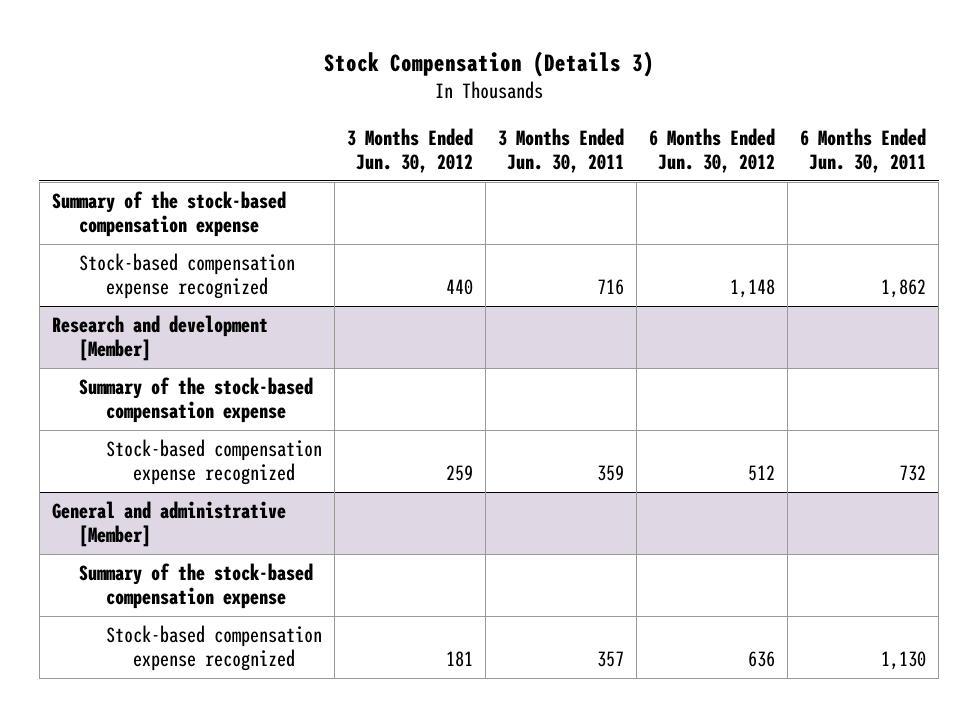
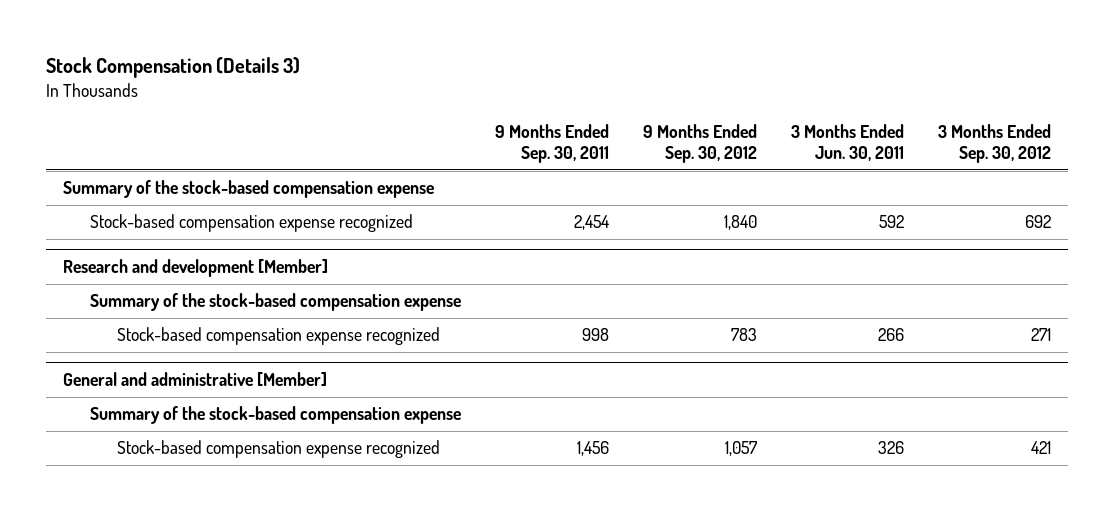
- | 3 Months Ended Jun. 30, 2012 | 3 Months Ended Jun. 30, 2011 | 6 Months Ended Jun. 30, 2012 | 6 Months Ended Jun. 30, 2011
+ | 9 Months Ended Sep. 30, 2011 | 9 Months Ended Sep. 30, 2012 | 3 Months Ended Jun. 30, 2011 | 3 Months Ended Sep. 30, 2012
- Stock-based compensation expense recognized | 440 | 716 | 1,148 | 1,862
+ Stock-based compensation expense recognized | 2,454 | 1,840 | 592 | 692
@ Research and development [Member]
- Stock-based compensation expense recognized | 259 | 359 | 512 | 732
+ Stock-based compensation expense recognized | 998 | 783 | 266 | 271
@ General and administrative [Member]
- Stock-based compensation expense recognized | 181 | 357 | 636 | 1,130
+ Stock-based compensation expense recognized | 1,456 | 1,057 | 326 | 421

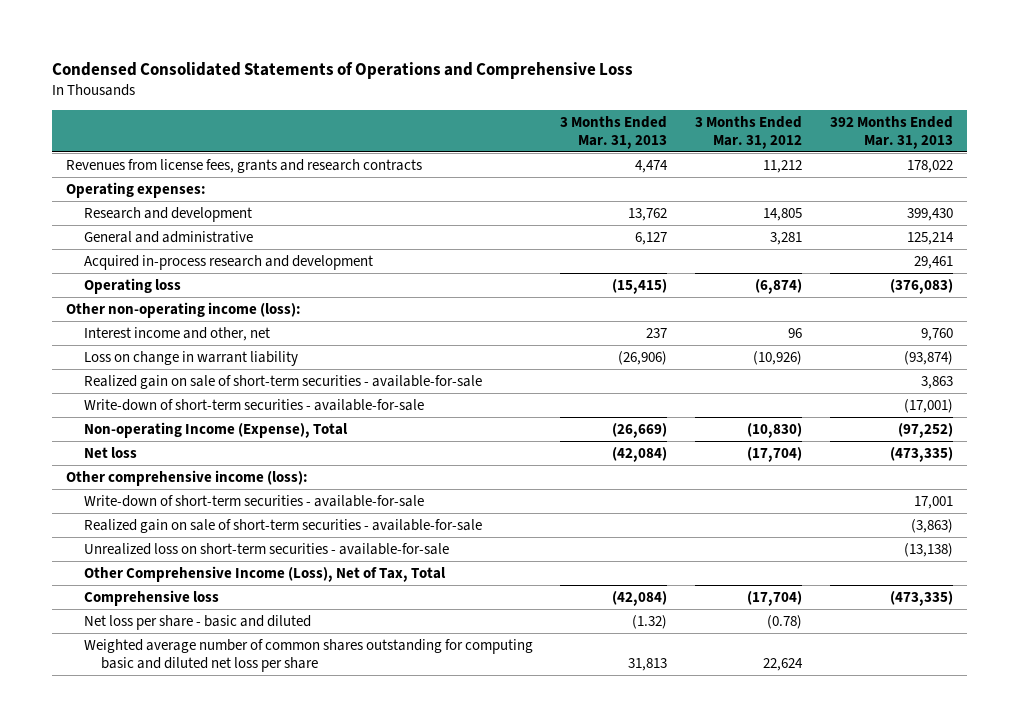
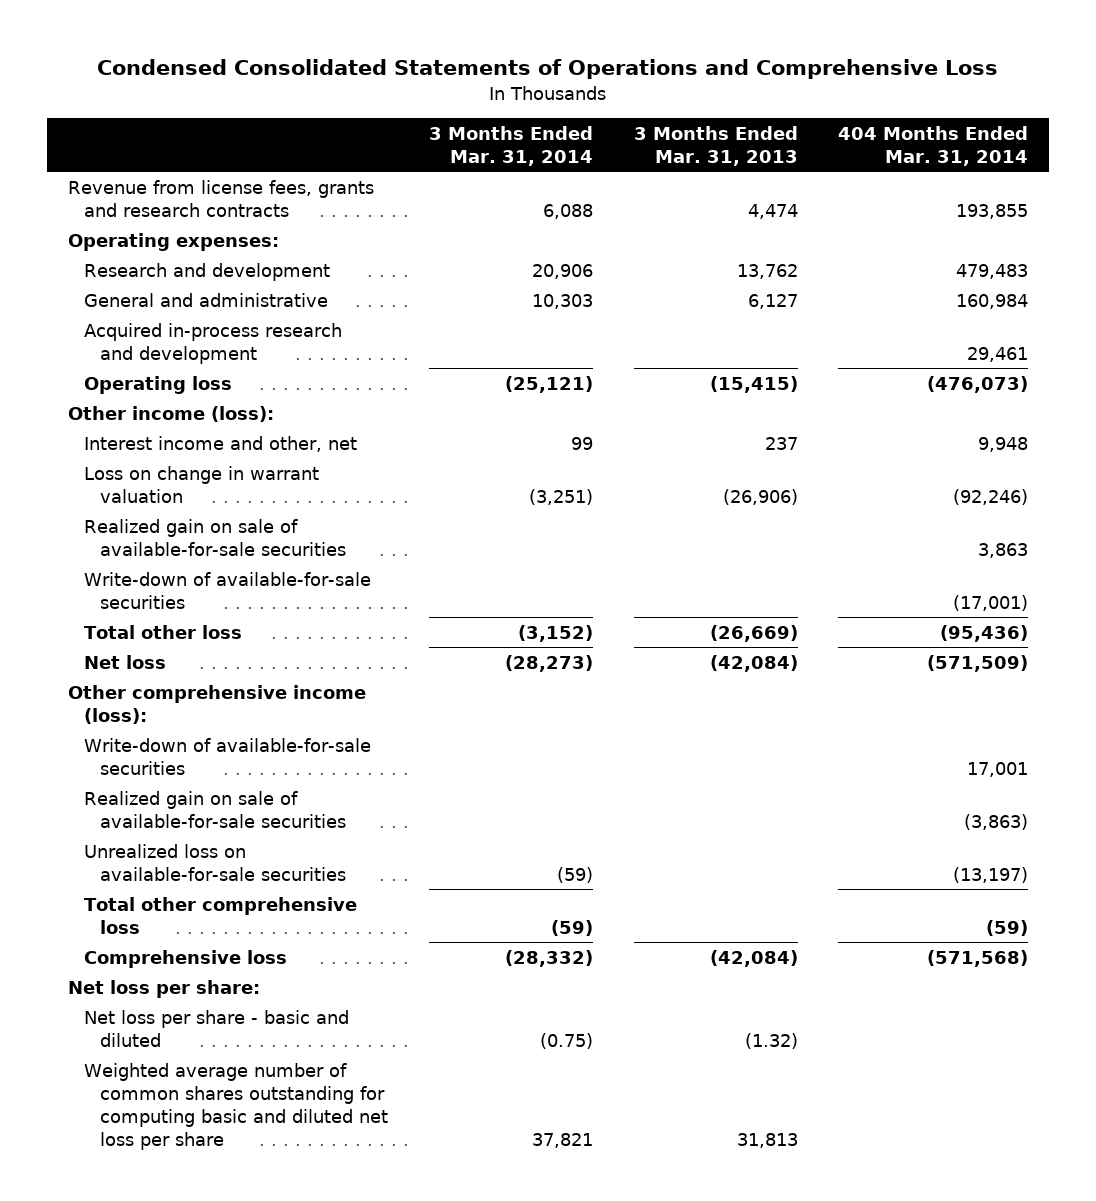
- | 3 Months Ended Mar. 31, 2013 | 3 Months Ended Mar. 31, 2012 | 392 Months Ended Mar. 31, 2013
+ | 3 Months Ended Mar. 31, 2014 | 3 Months Ended Mar. 31, 2013 | 404 Months Ended Mar. 31, 2014
- Revenues from license fees, grants and research contracts | 4,474 | 11,212 | 178,022
+ Revenue from license fees, grants and research contracts | 6,088 | 4,474 | 193,855
- Other non-operating income (loss):
+ Other income (loss):
- Loss on change in warrant liability | (26,906) | (10,926) | (93,874)
- Realized gain on sale of short-term securities - available-for-sale | | | 3,863
- Write-down of short-term securities - available-for-sale | | | (17,001)
- Non-operating Income (Expense), Total | (26,669) | (10,830) | (97,252)
+ Loss on change in warrant valuation | (3,251) | (26,906) | (92,246)
+ Realized gain on sale of available-for-sale securities | | | 3,863
+ Write-down of available-for-sale securities | | | (17,001)
+ Total other loss | (3,152) | (26,669) | (95,436)
- Write-down of short-term securities - available-for-sale | | | 17,001
- Realized gain on sale of short-term securities - available-for-sale | | | (3,863)
- Unrealized loss on short-term securities - available-for-sale | | | (13,138)
- Other Comprehensive Income (Loss), Net of Tax, Total
+ Write-down of available-for-sale securities | | | 17,001
+ Realized gain on sale of available-for-sale securities | | | (3,863)
+ Unrealized loss on available-for-sale securities | (59) | | (13,197)
+ Total other comprehensive loss | (59) | | (59)
+ Net loss per share:

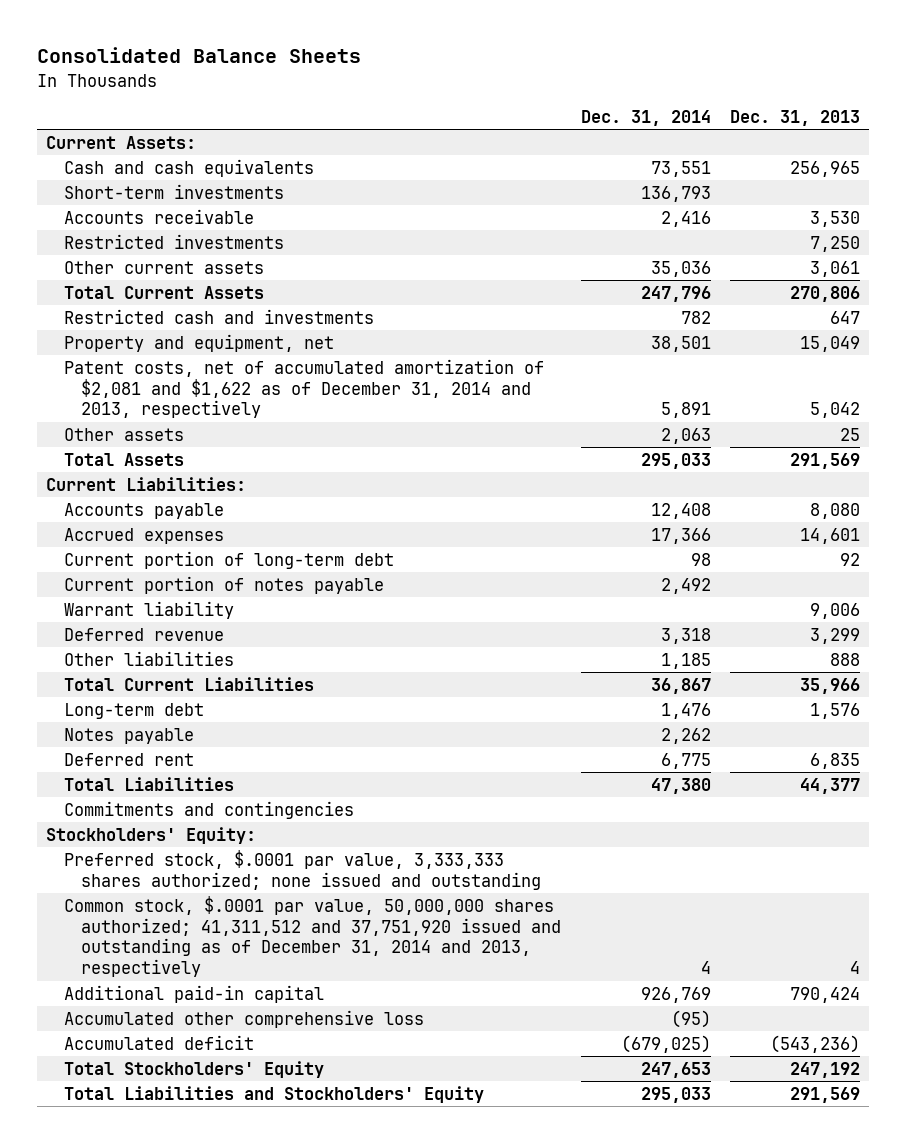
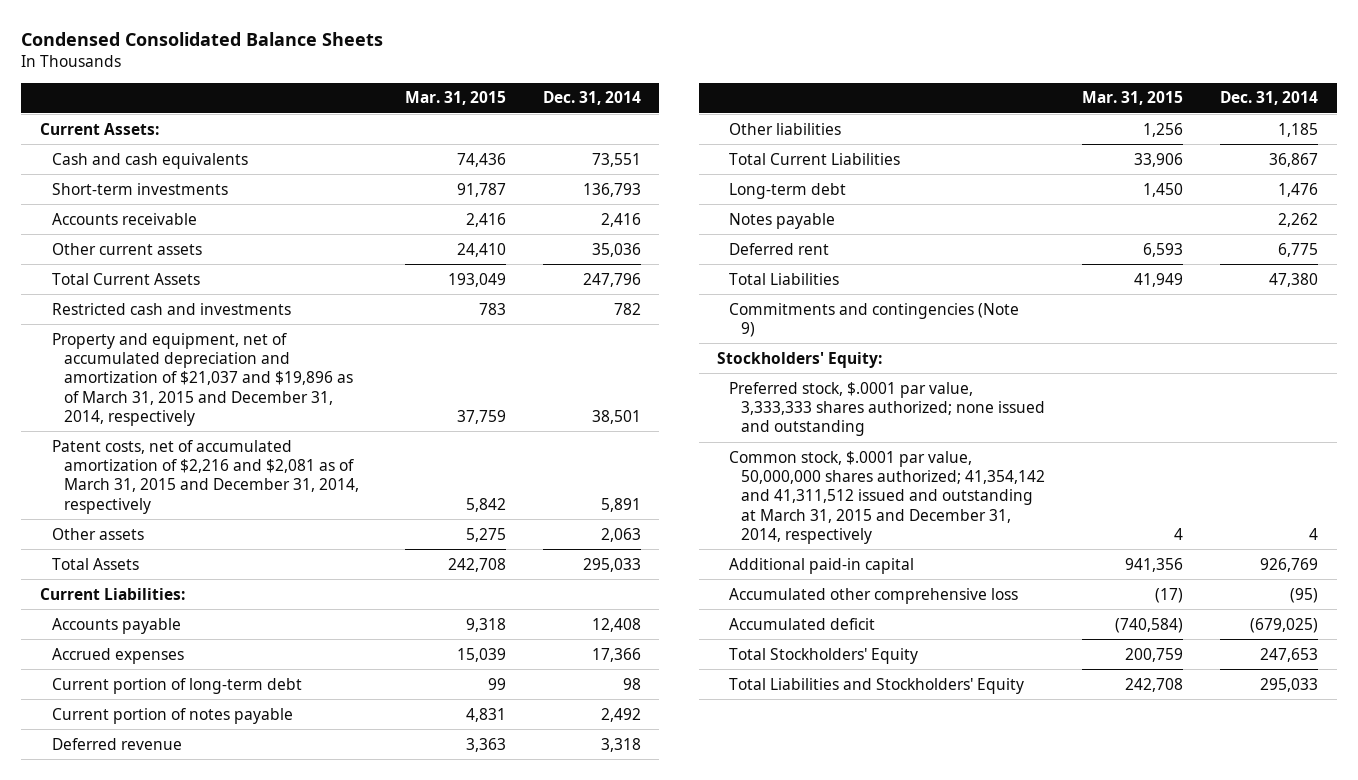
- Consolidated Balance Sheets
+ Condensed Consolidated Balance Sheets
- | Dec. 31, 2014 | Dec. 31, 2013
+ | Mar. 31, 2015 | Dec. 31, 2014
- Restricted investments | | 7,250
- Property and equipment, net | 38,501 | 15,049
- Patent costs, net of accumulated amortization of $2,081 and $1,622 as of December 31, 2014 and 2013, respectively | 5,891 | 5,042
+ Property and equipment, net of accumulated depreciation and amortization of $21,037 and $19,896 as of March 31, 2015 and December 31, 2014, respectively | 37,759 | 38,501
+ Patent costs, net of accumulated amortization of $2,216 and $2,081 as of March 31, 2015 and December 31, 2014, respectively | 5,842 | 5,891
- Warrant liability | | 9,006
- Commitments and contingencies
+ Commitments and contingencies (Note 9)
- Common stock, $.0001 par value, 50,000,000 shares authorized; 41,311,512 and 37,751,920 issued and outstanding as of December 31, 2014 and 2013, respectively | 4 | 4
+ Common stock, $.0001 par value, 50,000,000 shares authorized; 41,354,142 and 41,311,512 issued and outstanding at March 31, 2015 and December 31, 2014, respectively | 4 | 4

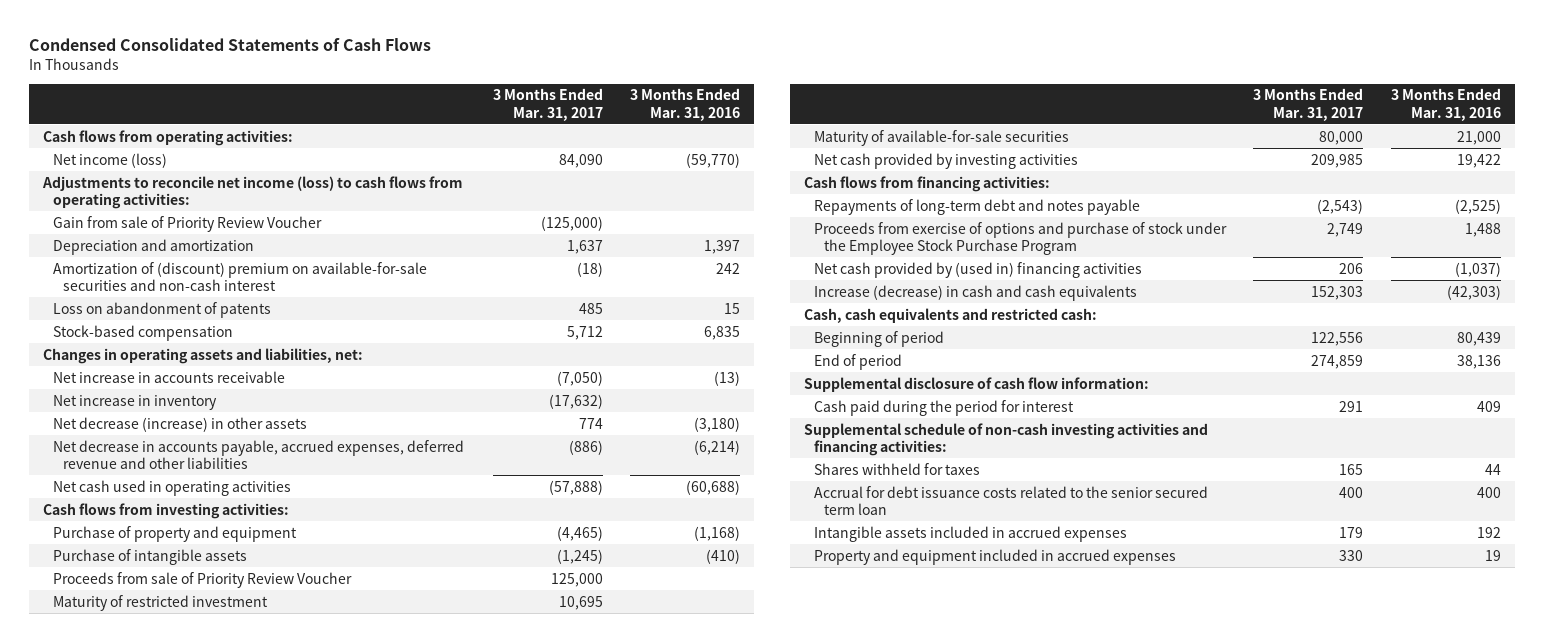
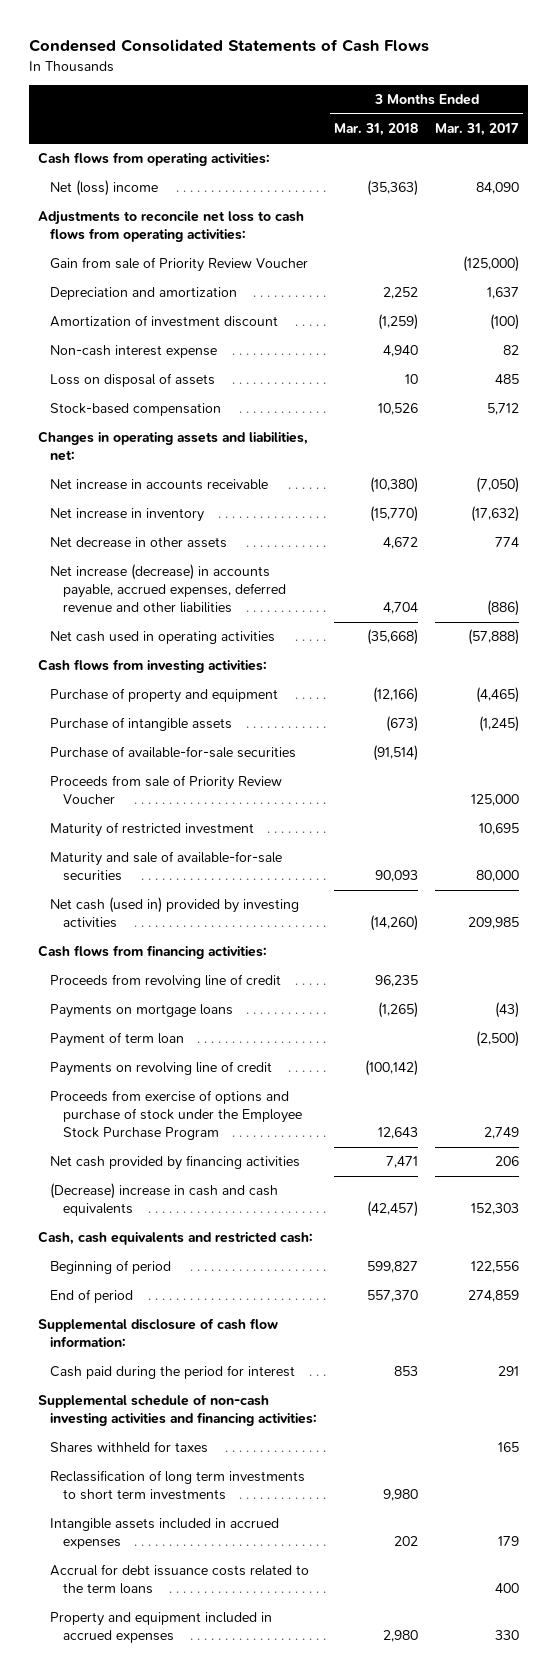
- | 3 Months Ended Mar. 31, 2017 | 3 Months Ended Mar. 31, 2016
+ | 3 Months Ended Mar. 31, 2018 | 3 Months Ended Mar. 31, 2017
- Net income (loss) | 84,090 | (59,770)
- Adjustments to reconcile net income (loss) to cash flows from operating activities:
+ Net (loss) income | (35,363) | 84,090
+ Adjustments to reconcile net loss to cash flows from operating activities:
- Amortization of (discount) premium on available-for-sale securities and non-cash interest | (18) | 242
- Loss on abandonment of patents | 485 | 15
+ Amortization of investment discount | (1,259) | (100)
+ Non-cash interest expense | 4,940 | 82
+ Loss on disposal of assets | 10 | 485
- Net decrease (increase) in other assets | 774 | (3,180)
- Net decrease in accounts payable, accrued expenses, deferred revenue and other liabilities | (886) | (6,214)
+ Net decrease in other assets | 4,672 | 774
+ Net increase (decrease) in accounts payable, accrued expenses, deferred revenue and other liabilities | 4,704 | (886)
+ Purchase of available-for-sale securities | (91,514) |
- Maturity of available-for-sale securities | 80,000 | 21,000
- Net cash provided by investing activities | 209,985 | 19,422
+ Maturity and sale of available-for-sale securities | 90,093 | 80,000
+ Net cash (used in) provided by investing activities | (14,260) | 209,985
- Repayments of long-term debt and notes payable | (2,543) | (2,525)
+ Proceeds from revolving line of credit | 96,235 |
+ Payments on mortgage loans | (1,265) | (43)
+ Payment of term loan | | (2,500)
+ Payments on revolving line of credit | (100,142) |
- Net cash provided by (used in) financing activities | 206 | (1,037)
- Increase (decrease) in cash and cash equivalents | 152,303 | (42,303)
+ Net cash provided by financing activities | 7,471 | 206
+ (Decrease) increase in cash and cash equivalents | (42,457) | 152,303
- Accrual for debt issuance costs related to the senior secured term loan | 400 | 400
+ Reclassification of long term investments to short term investments | 9,980 |
+ Accrual for debt issuance costs related to the term loans | | 400

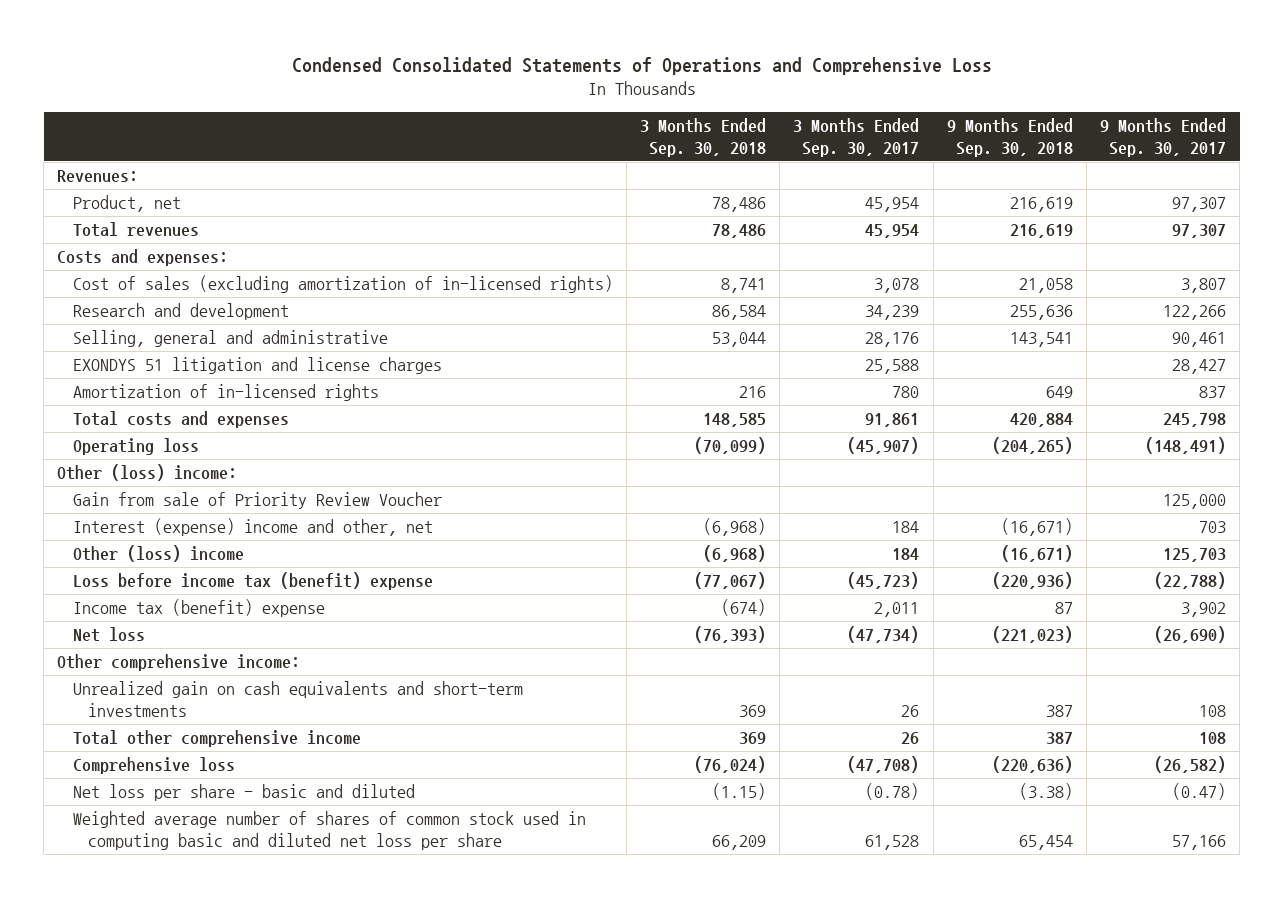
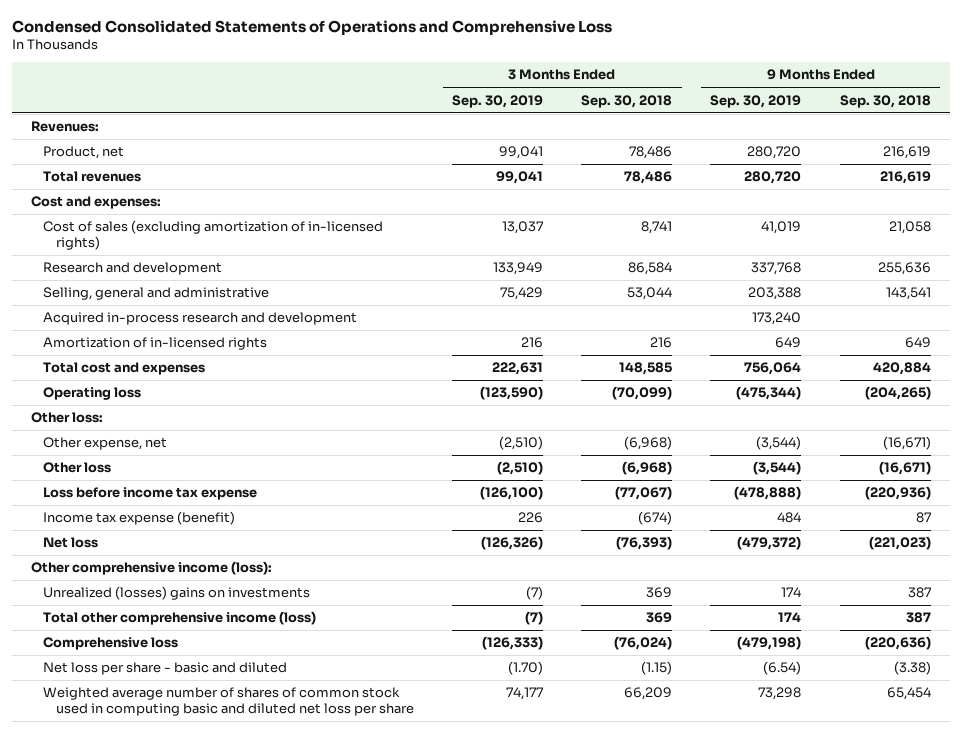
- | 3 Months Ended Sep. 30, 2018 | 3 Months Ended Sep. 30, 2017 | 9 Months Ended Sep. 30, 2018 | 9 Months Ended Sep. 30, 2017
+ | 3 Months Ended Sep. 30, 2019 | 3 Months Ended Sep. 30, 2018 | 9 Months Ended Sep. 30, 2019 | 9 Months Ended Sep. 30, 2018
- Costs and expenses:
+ Cost and expenses:
- EXONDYS 51 litigation and license charges | | 25,588 | | 28,427
+ Acquired in-process research and development | | | 173,240 |
- Total costs and expenses | 148,585 | 91,861 | 420,884 | 245,798
+ Total cost and expenses | 222,631 | 148,585 | 756,064 | 420,884
- Other (loss) income:
- Gain from sale of Priority Review Voucher | | | | 125,000
- Interest (expense) income and other, net | (6,968) | 184 | (16,671) | 703
- Other (loss) income | (6,968) | 184 | (16,671) | 125,703
- Loss before income tax (benefit) expense | (77,067) | (45,723) | (220,936) | (22,788)
- Income tax (benefit) expense | (674) | 2,011 | 87 | 3,902
+ Other loss:
+ Other expense, net | (2,510) | (6,968) | (3,544) | (16,671)
+ Other loss | (2,510) | (6,968) | (3,544) | (16,671)
+ Loss before income tax expense | (126,100) | (77,067) | (478,888) | (220,936)
+ Income tax expense (benefit) | 226 | (674) | 484 | 87
- Other comprehensive income:
- Unrealized gain on cash equivalents and short-term investments | 369 | 26 | 387 | 108
- Total other comprehensive income | 369 | 26 | 387 | 108
+ Other comprehensive income (loss):
+ Unrealized (losses) gains on investments | (7) | 369 | 174 | 387
+ Total other comprehensive income (loss) | (7) | 369 | 174 | 387

